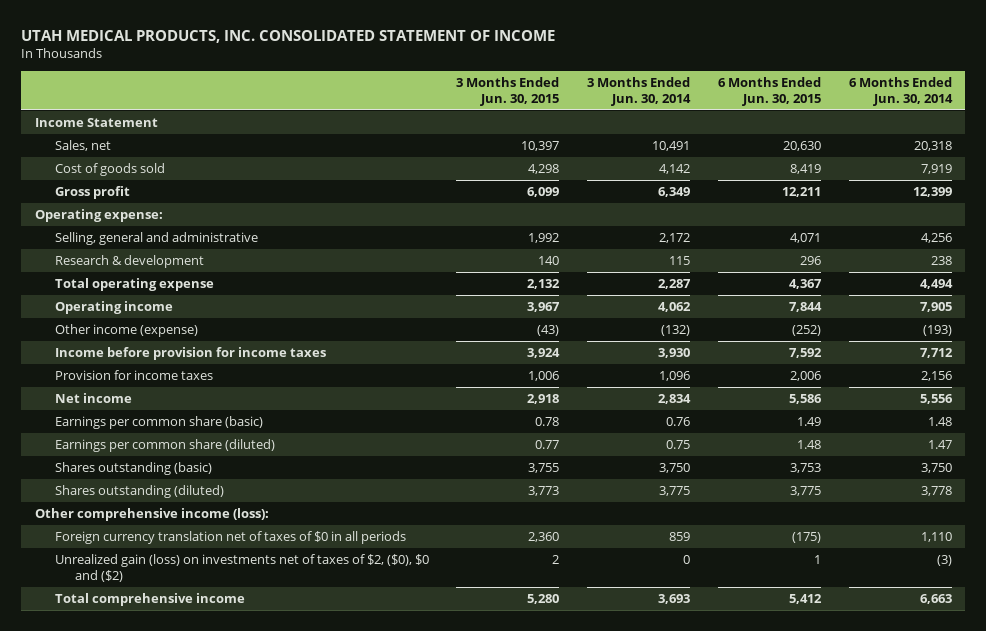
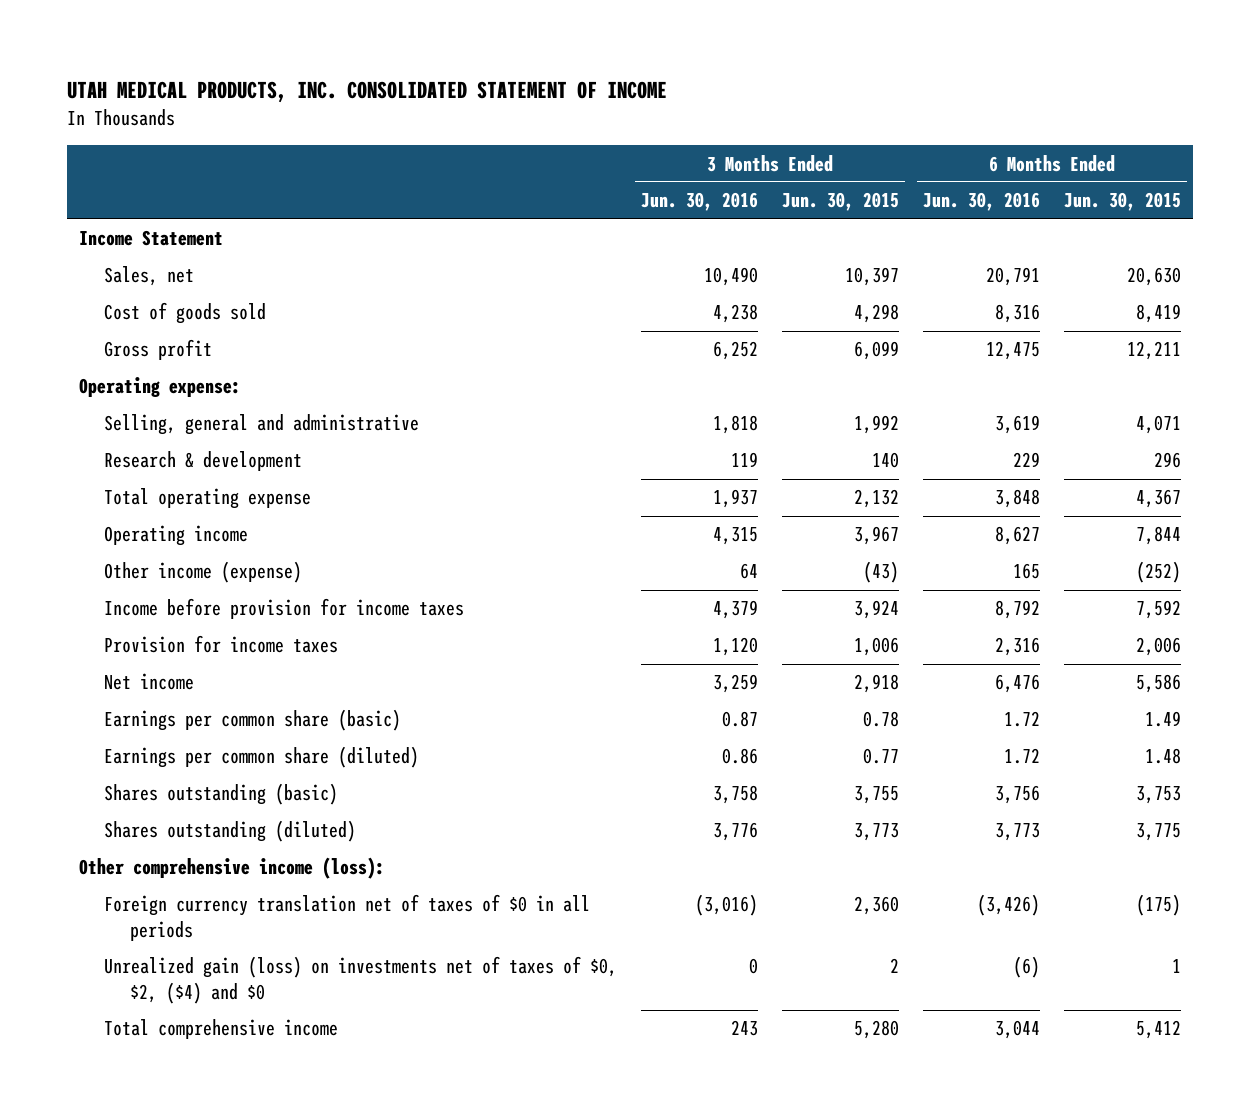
- | 3 Months Ended Jun. 30, 2015 | 3 Months Ended Jun. 30, 2014 | 6 Months Ended Jun. 30, 2015 | 6 Months Ended Jun. 30, 2014
+ | 3 Months Ended Jun. 30, 2016 | 3 Months Ended Jun. 30, 2015 | 6 Months Ended Jun. 30, 2016 | 6 Months Ended Jun. 30, 2015
- Unrealized gain (loss) on investments net of taxes of $2, ($0), $0 and ($2) | 2 | 0 | 1 | (3)
+ Unrealized gain (loss) on investments net of taxes of $0, $2, ($4) and $0 | 0 | 2 | (6) | 1

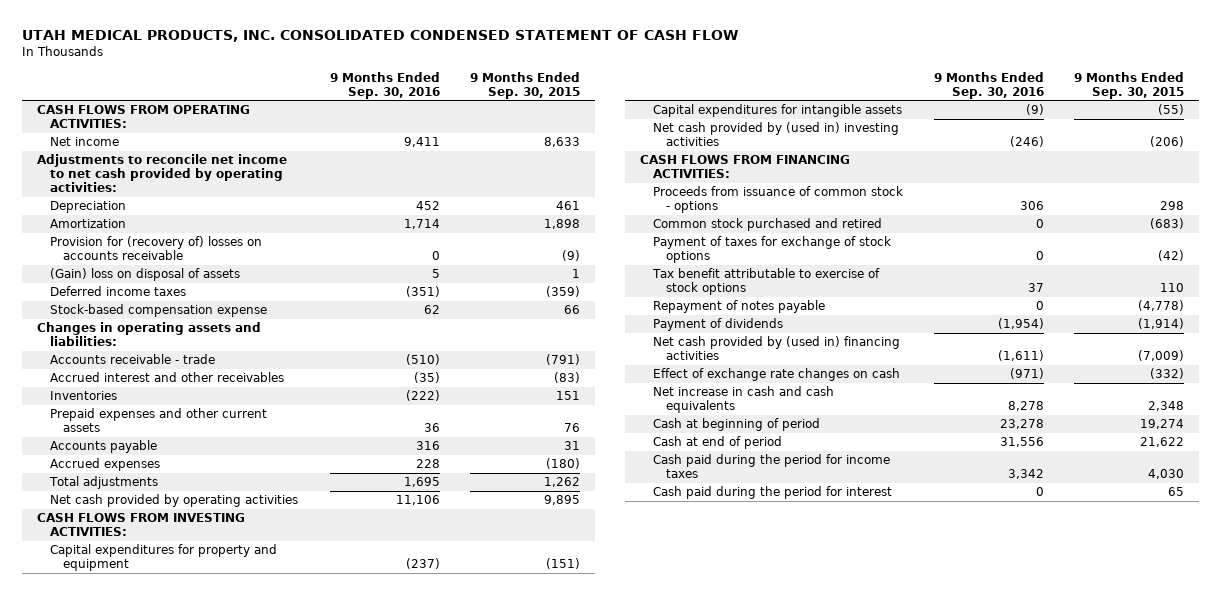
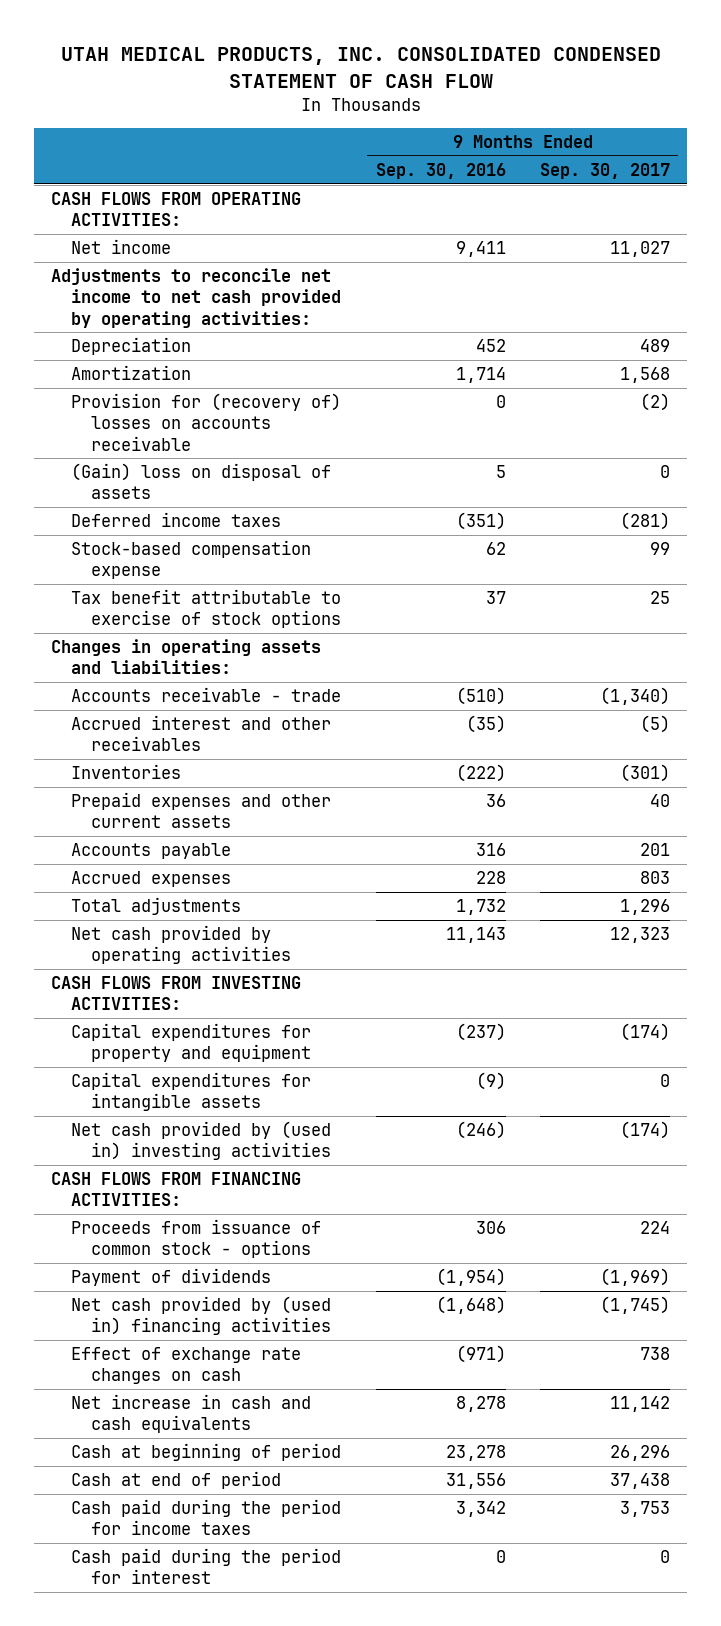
- | 9 Months Ended Sep. 30, 2016 | 9 Months Ended Sep. 30, 2015
+ | 9 Months Ended Sep. 30, 2016 | 9 Months Ended Sep. 30, 2017
moved up: Tax benefit attributable to exercise of stock options | 37 | 25
- Total adjustments | 1,695 | 1,262
- Net cash provided by operating activities | 11,106 | 9,895
+ Total adjustments | 1,732 | 1,296
+ Net cash provided by operating activities | 11,143 | 12,323
- Common stock purchased and retired | 0 | (683)
- Payment of taxes for exchange of stock options | 0 | (42)
- Repayment of notes payable | 0 | (4,778)
- Net cash provided by (used in) financing activities | (1,611) | (7,009)
+ Net cash provided by (used in) financing activities | (1,648) | (1,745)

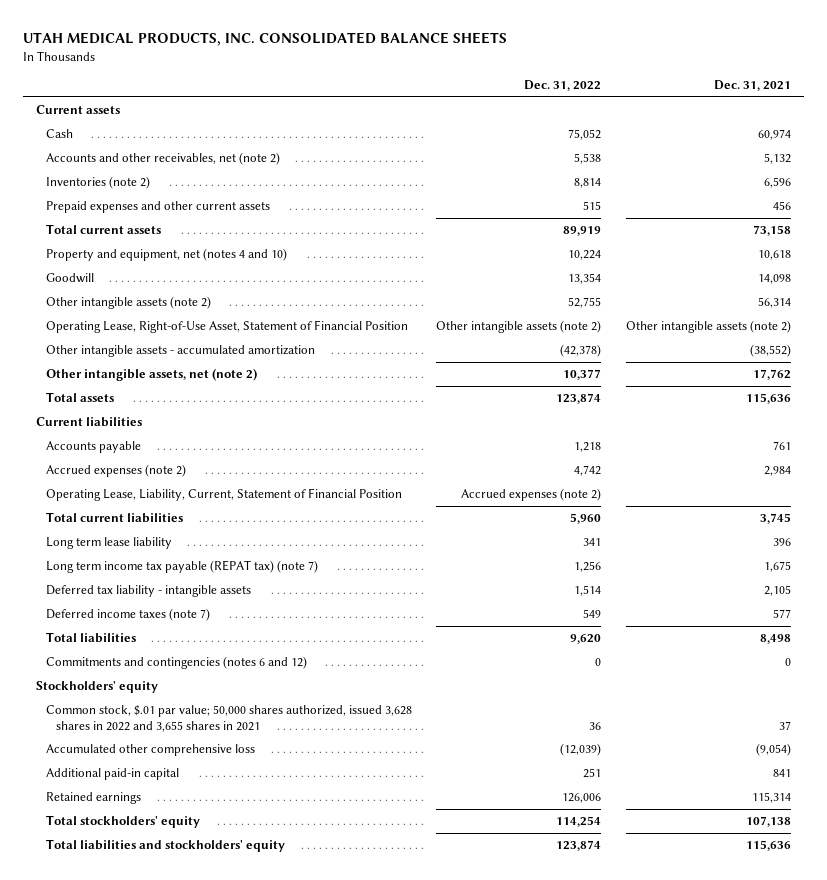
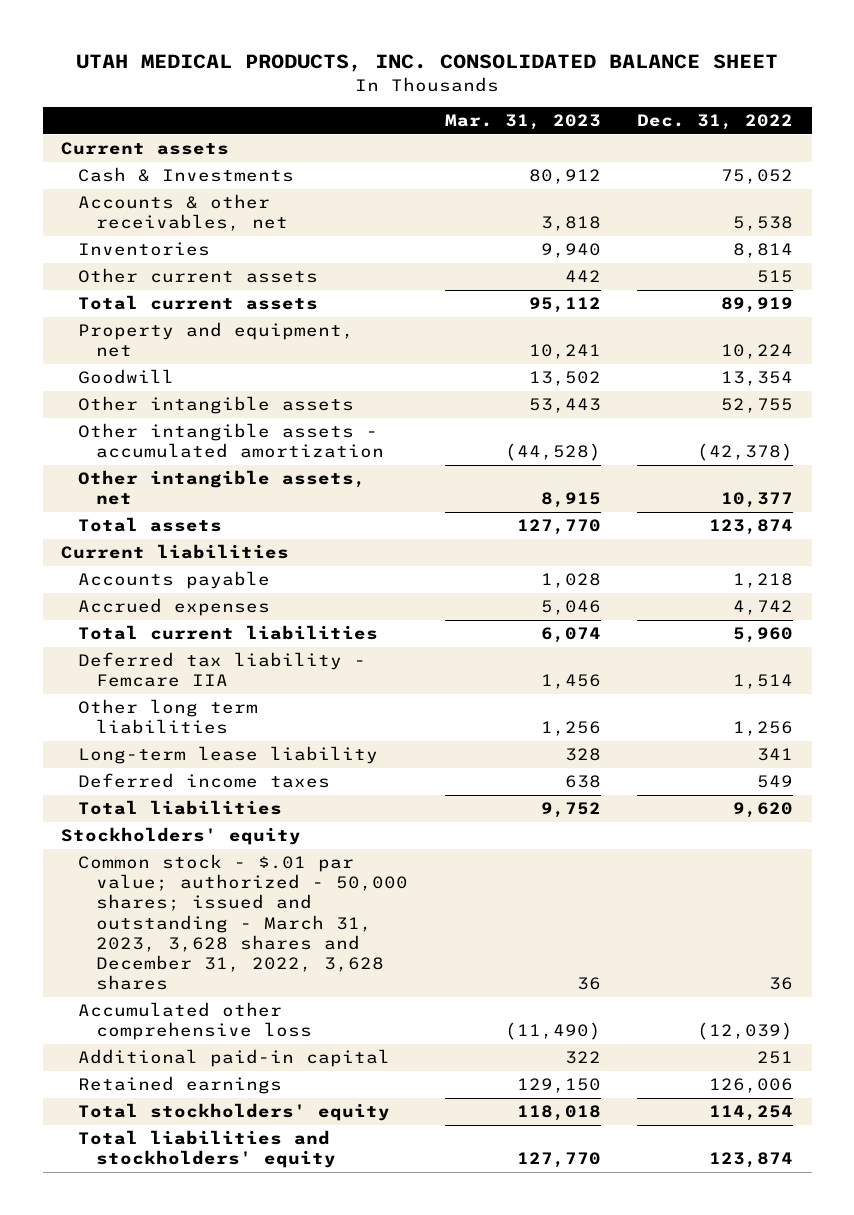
- UTAH MEDICAL PRODUCTS, INC. CONSOLIDATED BALANCE SHEETS
+ UTAH MEDICAL PRODUCTS, INC. CONSOLIDATED BALANCE SHEET
- | Dec. 31, 2022 | Dec. 31, 2021
+ | Mar. 31, 2023 | Dec. 31, 2022
- Cash | 75,052 | 60,974
- Accounts and other receivables, net (note 2) | 5,538 | 5,132
- Inventories (note 2) | 8,814 | 6,596
- Prepaid expenses and other current assets | 515 | 456
+ Cash & Investments | 80,912 | 75,052
+ Accounts & other receivables, net | 3,818 | 5,538
+ Inventories | 9,940 | 8,814
+ Other current assets | 442 | 515
- Property and equipment, net (notes 4 and 10) | 10,224 | 10,618
+ Property and equipment, net | 10,241 | 10,224
- Other intangible assets (note 2) | 52,755 | 56,314
- Operating Lease, Right-of-Use Asset, Statement of Financial Position | Other intangible assets (note 2) | Other intangible assets (note 2)
+ Other intangible assets | 53,443 | 52,755
- Other intangible assets, net (note 2) | 10,377 | 17,762
+ Other intangible assets, net | 8,915 | 10,377
- Accrued expenses (note 2) | 4,742 | 2,984
- Operating Lease, Liability, Current, Statement of Financial Position | Accrued expenses (note 2) |
+ Accrued expenses | 5,046 | 4,742
- Long term lease liability | 341 | 396
- Long term income tax payable (REPAT tax) (note 7) | 1,256 | 1,675
- Deferred tax liability - intangible assets | 1,514 | 2,105
- Deferred income taxes (note 7) | 549 | 577
+ Deferred tax liability - Femcare IIA | 1,456 | 1,514
+ Other long term liabilities | 1,256 | 1,256
+ Long-term lease liability | 328 | 341
+ Deferred income taxes | 638 | 549
- Commitments and contingencies (notes 6 and 12) | 0 | 0
- Common stock, $.01 par value; 50,000 shares authorized, issued 3,628 shares in 2022 and 3,655 shares in 2021 | 36 | 37
+ Common stock - $.01 par value; authorized - 50,000 shares; issued and outstanding - March 31, 2023, 3,628 shares and December 31, 2022, 3,628 shares | 36 | 36

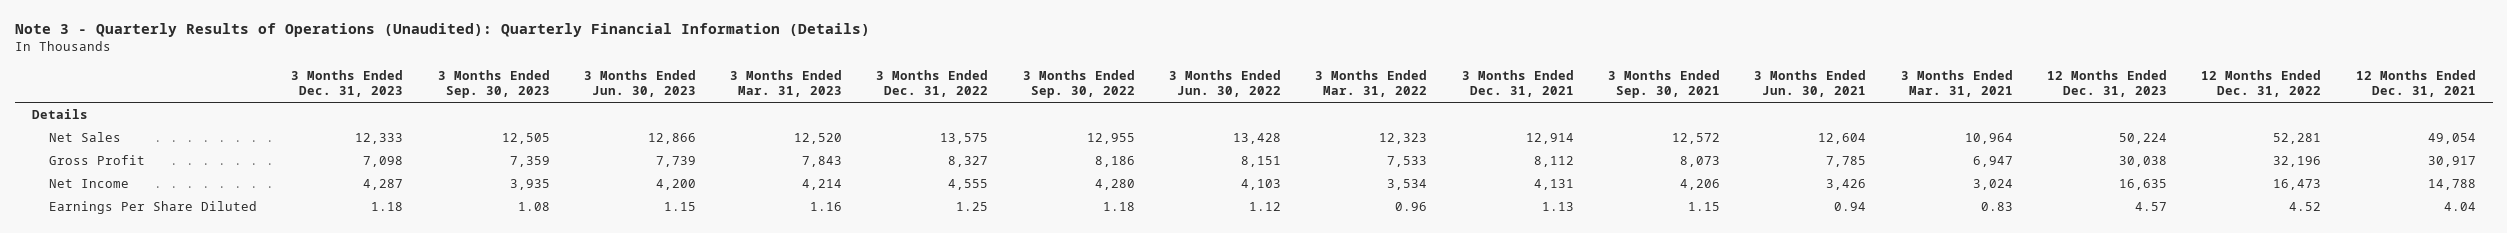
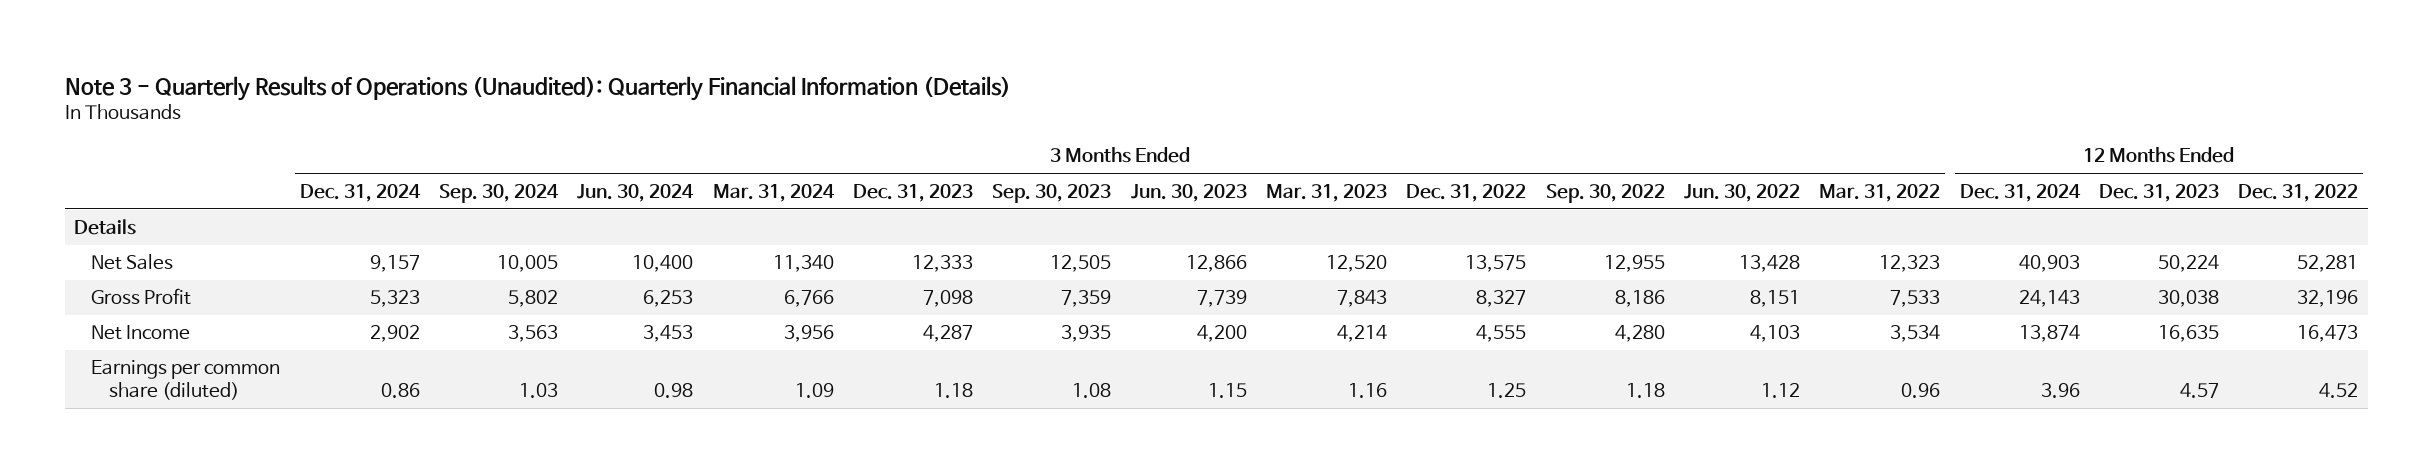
- | 3 Months Ended Dec. 31, 2023 | 3 Months Ended Sep. 30, 2023 | 3 Months Ended Jun. 30, 2023 | 3 Months Ended Mar. 31, 2023 | 3 Months Ended Dec. 31, 2022 | 3 Months Ended Sep. 30, 2022 | 3 Months Ended Jun. 30, 2022 | 3 Months Ended Mar. 31, 2022 | 3 Months Ended Dec. 31, 2021 | 3 Months Ended Sep. 30, 2021 | 3 Months Ended Jun. 30, 2021 | 3 Months Ended Mar. 31, 2021 | 12 Months Ended Dec. 31, 2023 | 12 Months Ended Dec. 31, 2022 | 12 Months Ended Dec. 31, 2021
+ | 3 Months Ended Dec. 31, 2024 | 3 Months Ended Sep. 30, 2024 | 3 Months Ended Jun. 30, 2024 | 3 Months Ended Mar. 31, 2024 | 3 Months Ended Dec. 31, 2023 | 3 Months Ended Sep. 30, 2023 | 3 Months Ended Jun. 30, 2023 | 3 Months Ended Mar. 31, 2023 | 3 Months Ended Dec. 31, 2022 | 3 Months Ended Sep. 30, 2022 | 3 Months Ended Jun. 30, 2022 | 3 Months Ended Mar. 31, 2022 | 12 Months Ended Dec. 31, 2024 | 12 Months Ended Dec. 31, 2023 | 12 Months Ended Dec. 31, 2022
- Earnings Per Share Diluted | 1.18 | 1.08 | 1.15 | 1.16 | 1.25 | 1.18 | 1.12 | 0.96 | 1.13 | 1.15 | 0.94 | 0.83 | 4.57 | 4.52 | 4.04
+ Earnings per common share (diluted) | 0.86 | 1.03 | 0.98 | 1.09 | 1.18 | 1.08 | 1.15 | 1.16 | 1.25 | 1.18 | 1.12 | 0.96 | 3.96 | 4.57 | 4.52

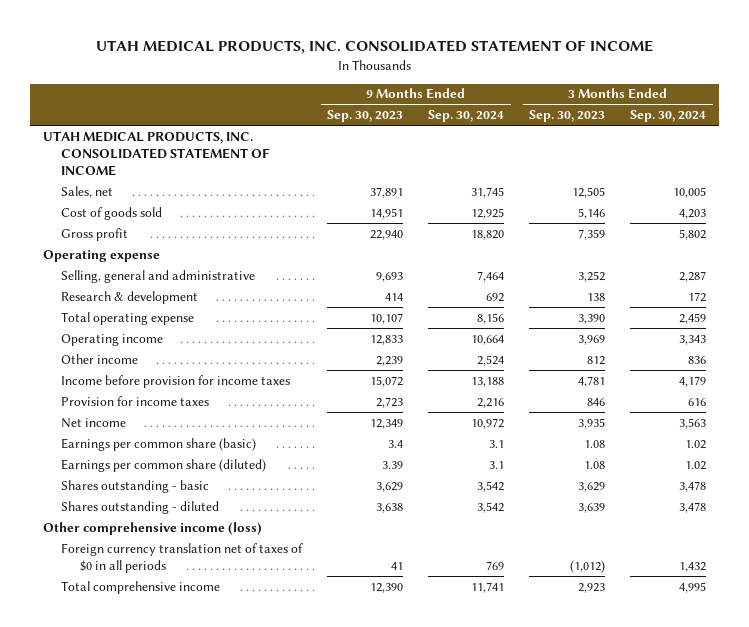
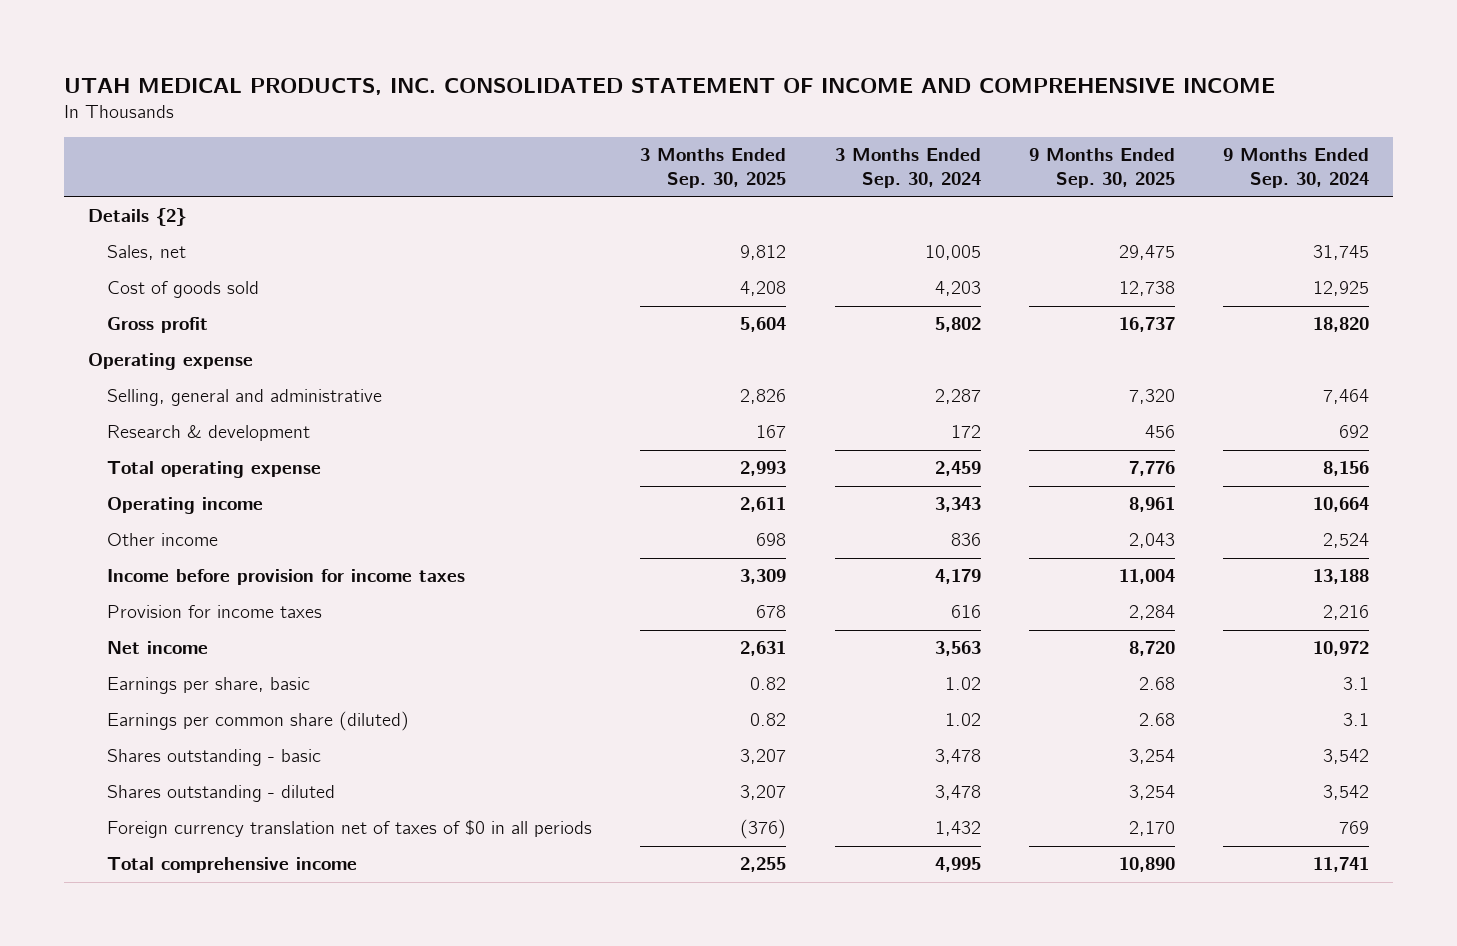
- UTAH MEDICAL PRODUCTS, INC. CONSOLIDATED STATEMENT OF INCOME
+ UTAH MEDICAL PRODUCTS, INC. CONSOLIDATED STATEMENT OF INCOME AND COMPREHENSIVE INCOME
- | 9 Months Ended Sep. 30, 2023 | 9 Months Ended Sep. 30, 2024 | 3 Months Ended Sep. 30, 2023 | 3 Months Ended Sep. 30, 2024
+ | 3 Months Ended Sep. 30, 2025 | 3 Months Ended Sep. 30, 2024 | 9 Months Ended Sep. 30, 2025 | 9 Months Ended Sep. 30, 2024
- UTAH MEDICAL PRODUCTS, INC. CONSOLIDATED STATEMENT OF INCOME
+ Details {2}
- Earnings per common share (basic) | 3.4 | 3.1 | 1.08 | 1.02
+ Earnings per share, basic | 0.82 | 1.02 | 2.68 | 3.1
- Other comprehensive income (loss)

